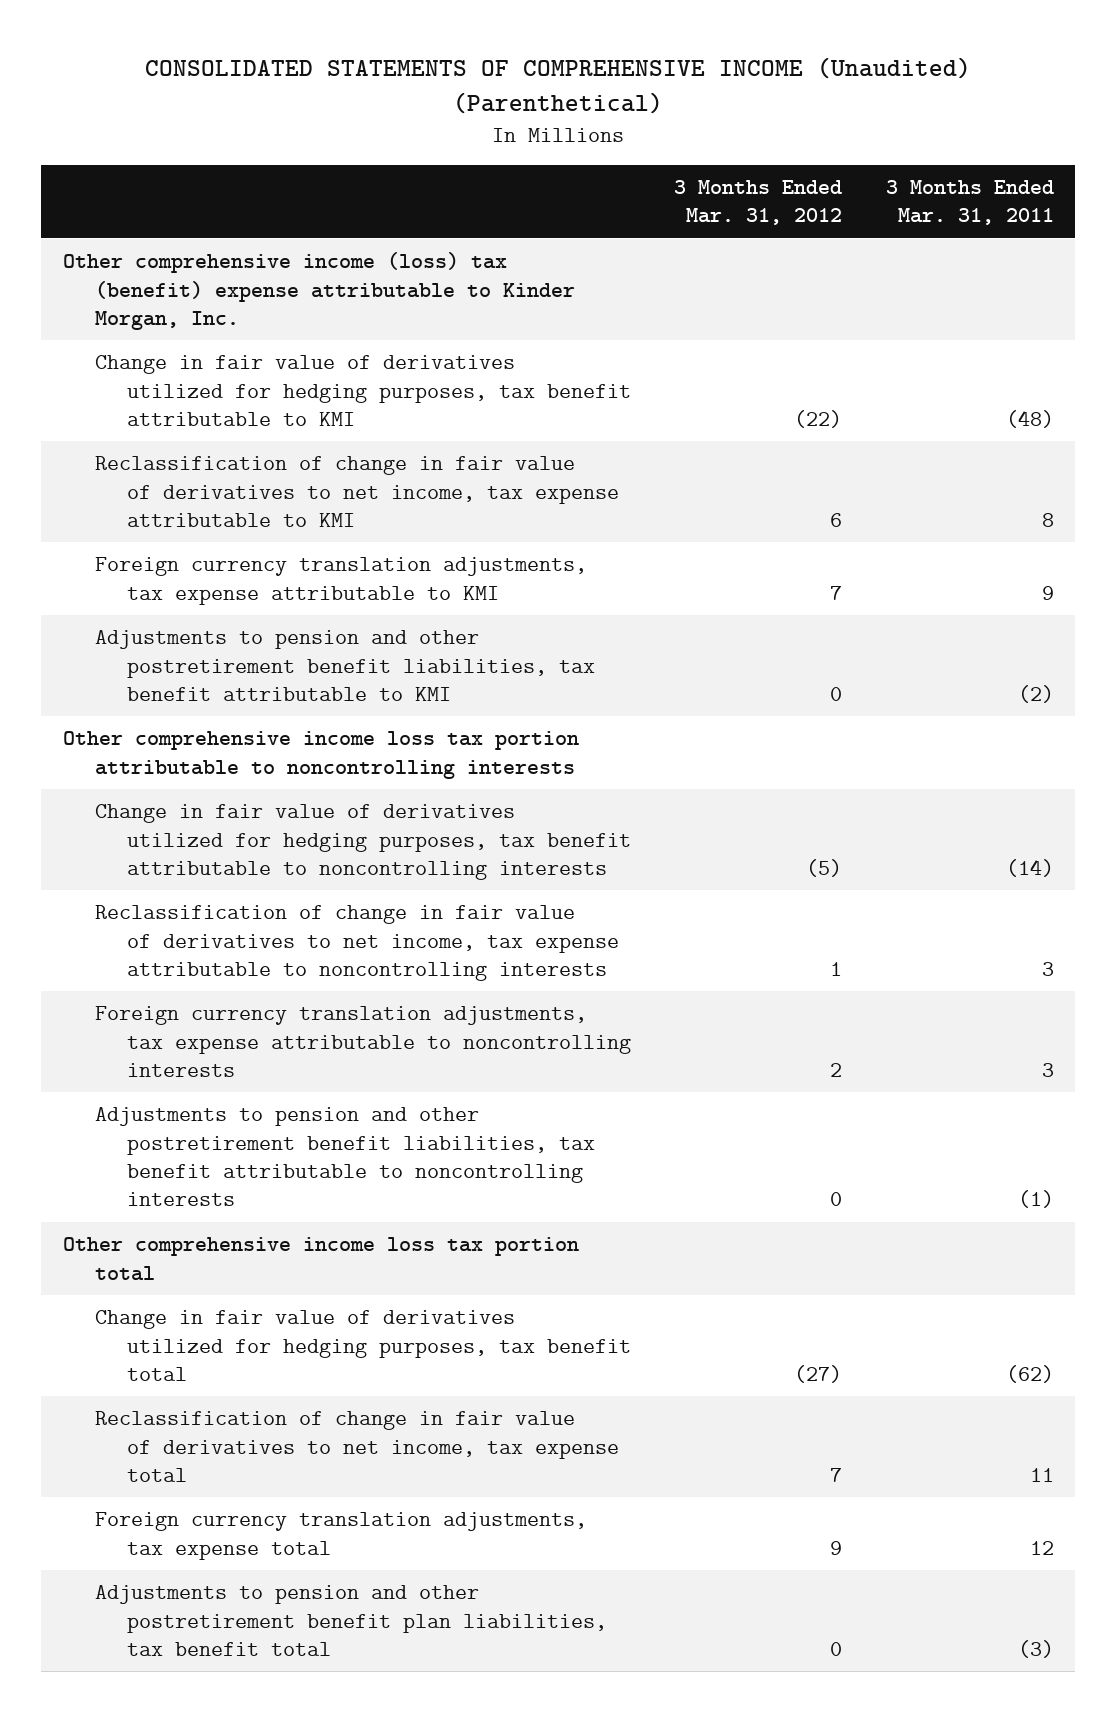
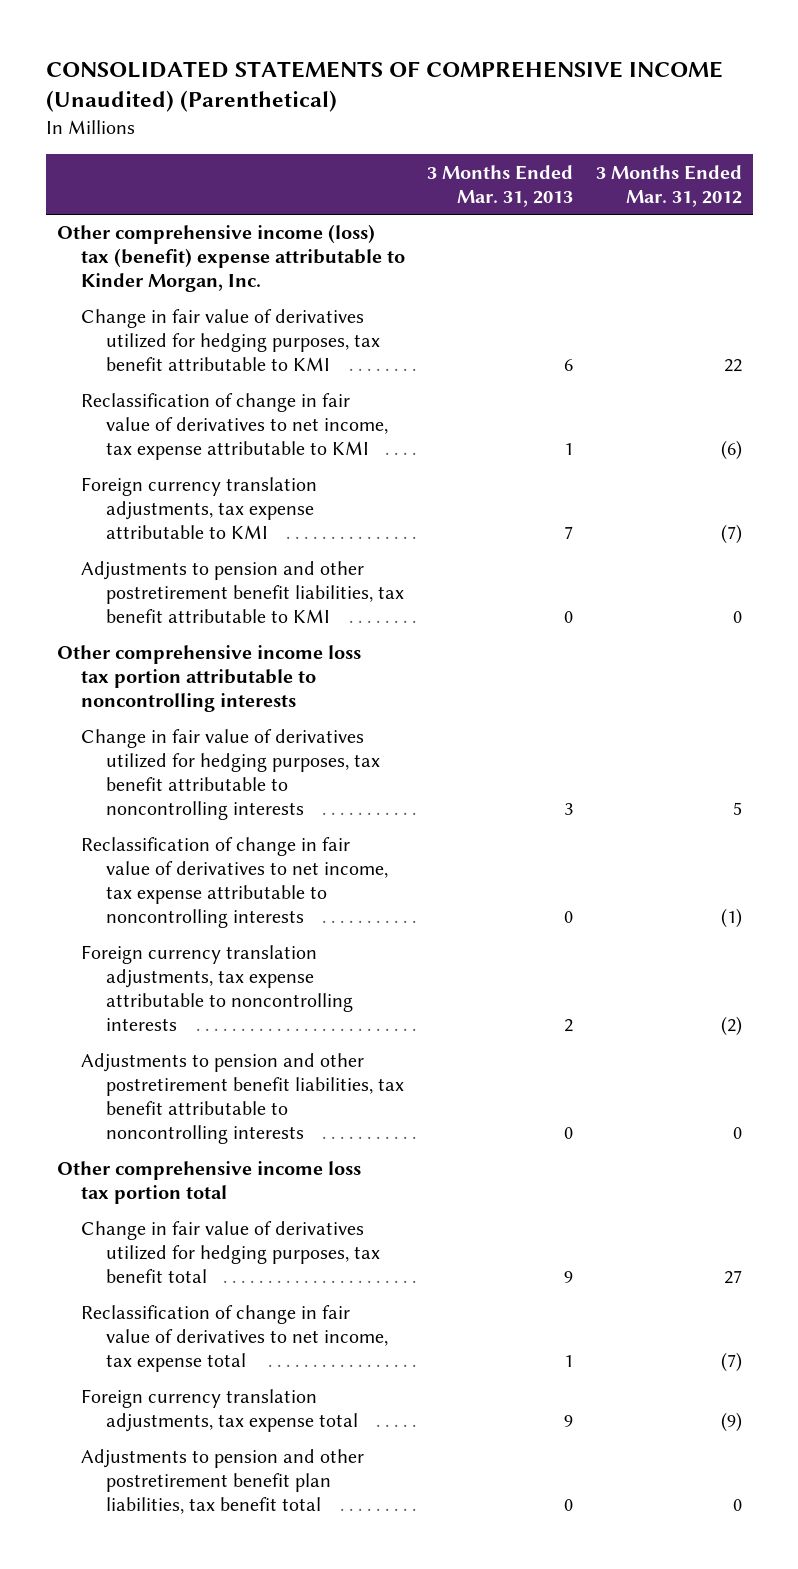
- | 3 Months Ended Mar. 31, 2012 | 3 Months Ended Mar. 31, 2011
+ | 3 Months Ended Mar. 31, 2013 | 3 Months Ended Mar. 31, 2012
- Change in fair value of derivatives utilized for hedging purposes, tax benefit attributable to KMI | (22) | (48)
- Reclassification of change in fair value of derivatives to net income, tax expense attributable to KMI | 6 | 8
- Foreign currency translation adjustments, tax expense attributable to KMI | 7 | 9
+ Change in fair value of derivatives utilized for hedging purposes, tax benefit attributable to KMI | 6 | 22
+ Reclassification of change in fair value of derivatives to net income, tax expense attributable to KMI | 1 | (6)
+ Foreign currency translation adjustments, tax expense attributable to KMI | 7 | (7)
- Change in fair value of derivatives utilized for hedging purposes, tax benefit attributable to noncontrolling interests | (5) | (14)
- Reclassification of change in fair value of derivatives to net income, tax expense attributable to noncontrolling interests | 1 | 3
- Foreign currency translation adjustments, tax expense attributable to noncontrolling interests | 2 | 3
+ Change in fair value of derivatives utilized for hedging purposes, tax benefit attributable to noncontrolling interests | 3 | 5
+ Reclassification of change in fair value of derivatives to net income, tax expense attributable to noncontrolling interests | 0 | (1)
+ Foreign currency translation adjustments, tax expense attributable to noncontrolling interests | 2 | (2)
- Change in fair value of derivatives utilized for hedging purposes, tax benefit total | (27) | (62)
- Reclassification of change in fair value of derivatives to net income, tax expense total | 7 | 11
- Foreign currency translation adjustments, tax expense total | 9 | 12
+ Change in fair value of derivatives utilized for hedging purposes, tax benefit total | 9 | 27
+ Reclassification of change in fair value of derivatives to net income, tax expense total | 1 | (7)
+ Foreign currency translation adjustments, tax expense total | 9 | (9)

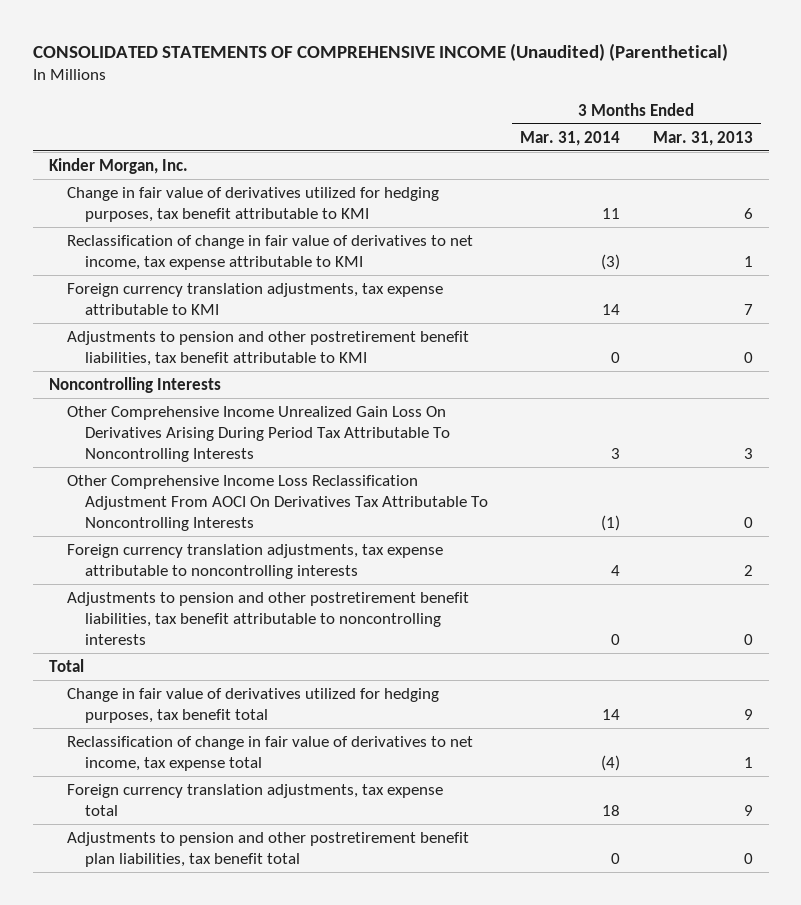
- | 3 Months Ended Mar. 31, 2013 | 3 Months Ended Mar. 31, 2012
+ | 3 Months Ended Mar. 31, 2014 | 3 Months Ended Mar. 31, 2013
- Other comprehensive income (loss) tax (benefit) expense attributable to Kinder Morgan, Inc.
+ Kinder Morgan, Inc.
- Other comprehensive income loss tax portion attributable to noncontrolling interests
- Change in fair value of derivatives utilized for hedging purposes, tax benefit attributable to noncontrolling interests | 3 | 5
- Reclassification of change in fair value of derivatives to net income, tax expense attributable to noncontrolling interests | 0 | (1)
+ Noncontrolling Interests
+ Other Comprehensive Income Unrealized Gain Loss On Derivatives Arising During Period Tax Attributable To Noncontrolling Interests | 3 | 3
+ Other Comprehensive Income Loss Reclassification Adjustment From AOCI On Derivatives Tax Attributable To Noncontrolling Interests | (1) | 0
- Other comprehensive income loss tax portion total
+ Total

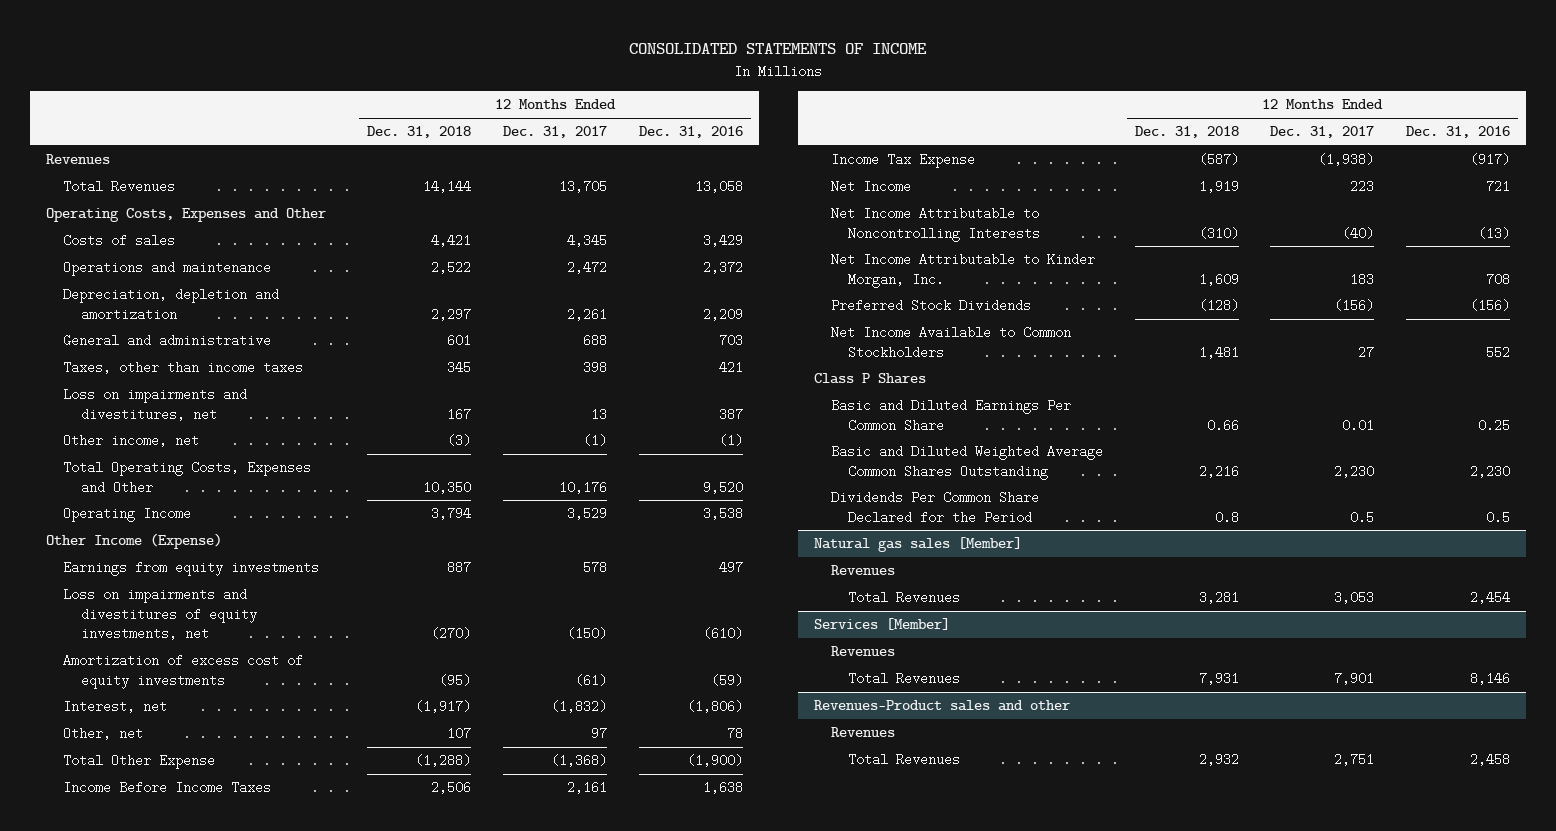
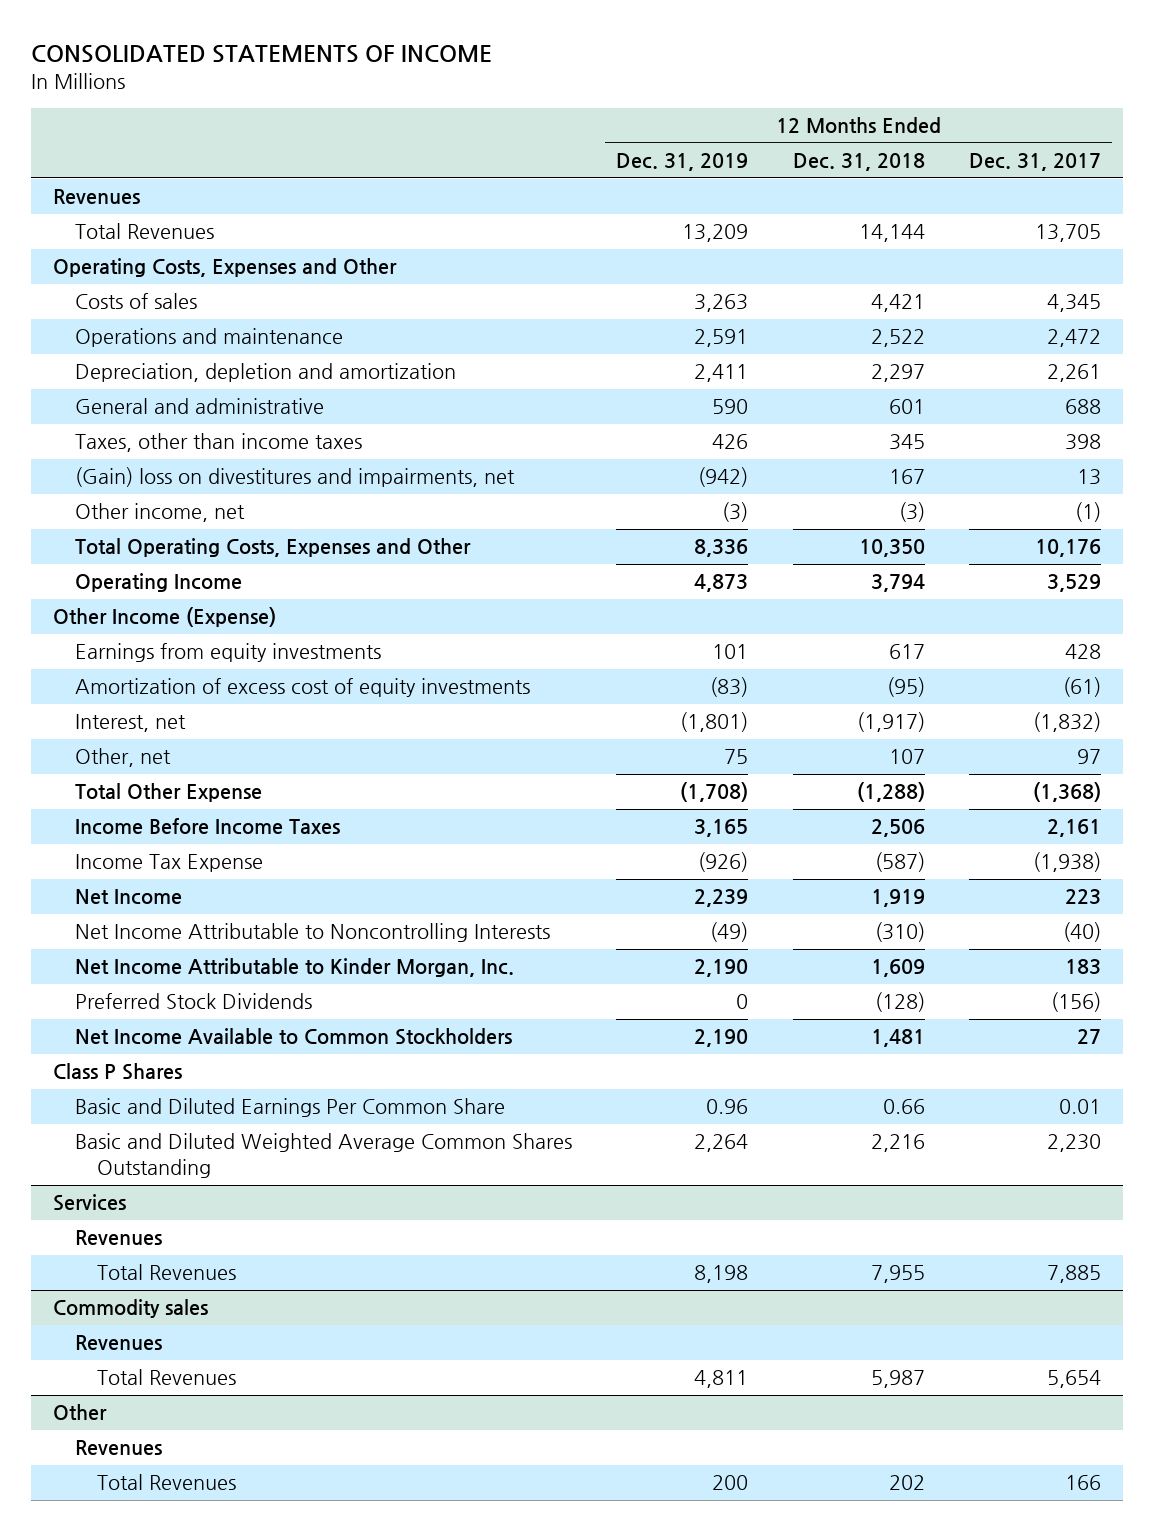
- | 12 Months Ended Dec. 31, 2018 | 12 Months Ended Dec. 31, 2017 | 12 Months Ended Dec. 31, 2016
+ | 12 Months Ended Dec. 31, 2019 | 12 Months Ended Dec. 31, 2018 | 12 Months Ended Dec. 31, 2017
- Loss on impairments and divestitures, net | 167 | 13 | 387
+ (Gain) loss on divestitures and impairments, net | (942) | 167 | 13
- Earnings from equity investments | 887 | 578 | 497
- Loss on impairments and divestitures of equity investments, net | (270) | (150) | (610)
+ Earnings from equity investments | 101 | 617 | 428
- Dividends Per Common Share Declared for the Period | 0.8 | 0.5 | 0.5
- Natural gas sales [Member]
+ Services
- Total Revenues | 3,281 | 3,053 | 2,454
- Services [Member]
+ Total Revenues | 8,198 | 7,955 | 7,885
+ Commodity sales
- Total Revenues | 7,931 | 7,901 | 8,146
- Revenues-Product sales and other
+ Total Revenues | 4,811 | 5,987 | 5,654
+ Other
- Total Revenues | 2,932 | 2,751 | 2,458
+ Total Revenues | 200 | 202 | 166

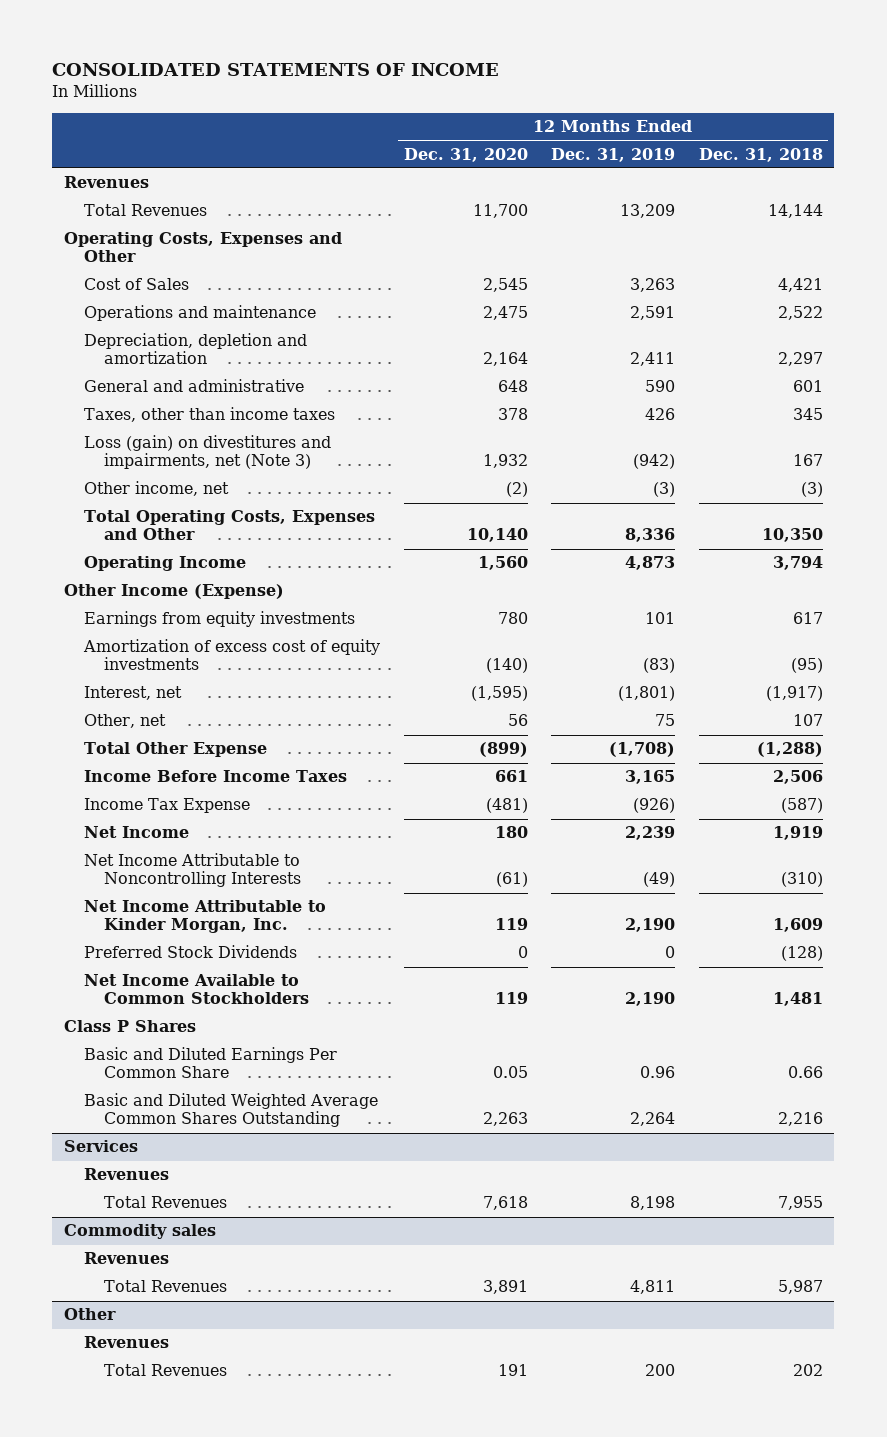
- | 12 Months Ended Dec. 31, 2019 | 12 Months Ended Dec. 31, 2018 | 12 Months Ended Dec. 31, 2017
+ | 12 Months Ended Dec. 31, 2020 | 12 Months Ended Dec. 31, 2019 | 12 Months Ended Dec. 31, 2018
- Costs of sales | 3,263 | 4,421 | 4,345
+ Cost of Sales | 2,545 | 3,263 | 4,421
- (Gain) loss on divestitures and impairments, net | (942) | 167 | 13
+ Loss (gain) on divestitures and impairments, net (Note 3) | 1,932 | (942) | 167

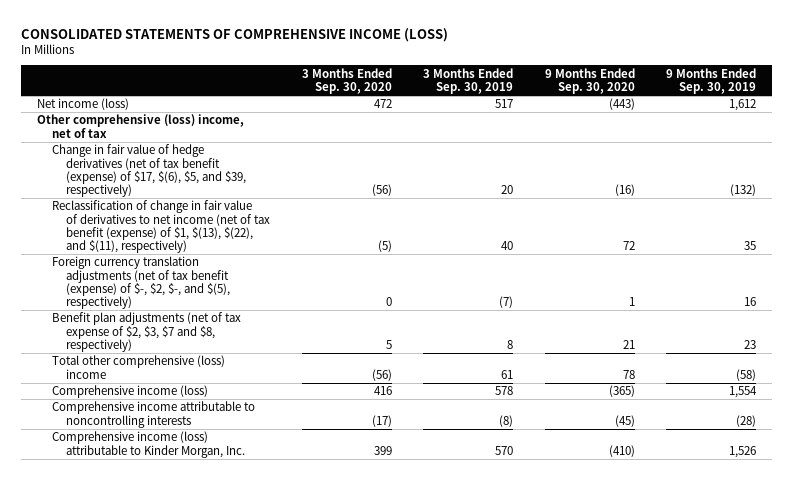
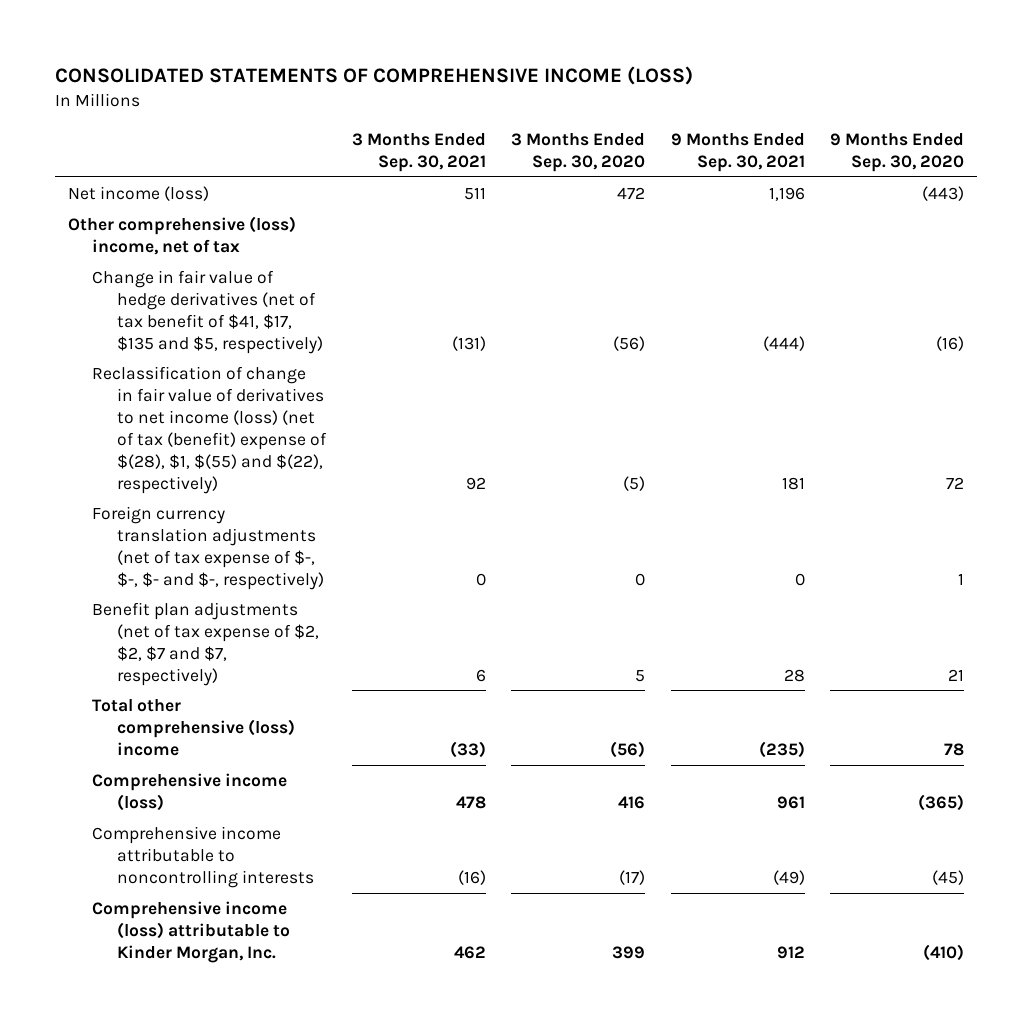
- | 3 Months Ended Sep. 30, 2020 | 3 Months Ended Sep. 30, 2019 | 9 Months Ended Sep. 30, 2020 | 9 Months Ended Sep. 30, 2019
+ | 3 Months Ended Sep. 30, 2021 | 3 Months Ended Sep. 30, 2020 | 9 Months Ended Sep. 30, 2021 | 9 Months Ended Sep. 30, 2020
- Change in fair value of hedge derivatives (net of tax benefit (expense) of $17, $(6), $5, and $39, respectively) | (56) | 20 | (16) | (132)
- Reclassification of change in fair value of derivatives to net income (net of tax benefit (expense) of $1, $(13), $(22), and $(11), respectively) | (5) | 40 | 72 | 35
- Foreign currency translation adjustments (net of tax benefit (expense) of $-, $2, $-, and $(5), respectively) | 0 | (7) | 1 | 16
- Benefit plan adjustments (net of tax expense of $2, $3, $7 and $8, respectively) | 5 | 8 | 21 | 23
+ Change in fair value of hedge derivatives (net of tax benefit of $41, $17, $135 and $5, respectively) | (131) | (56) | (444) | (16)
+ Reclassification of change in fair value of derivatives to net income (loss) (net of tax (benefit) expense of $(28), $1, $(55) and $(22), respectively) | 92 | (5) | 181 | 72
+ Foreign currency translation adjustments (net of tax expense of $-, $-, $- and $-, respectively) | 0 | 0 | 0 | 1
+ Benefit plan adjustments (net of tax expense of $2, $2, $7 and $7, respectively) | 6 | 5 | 28 | 21

